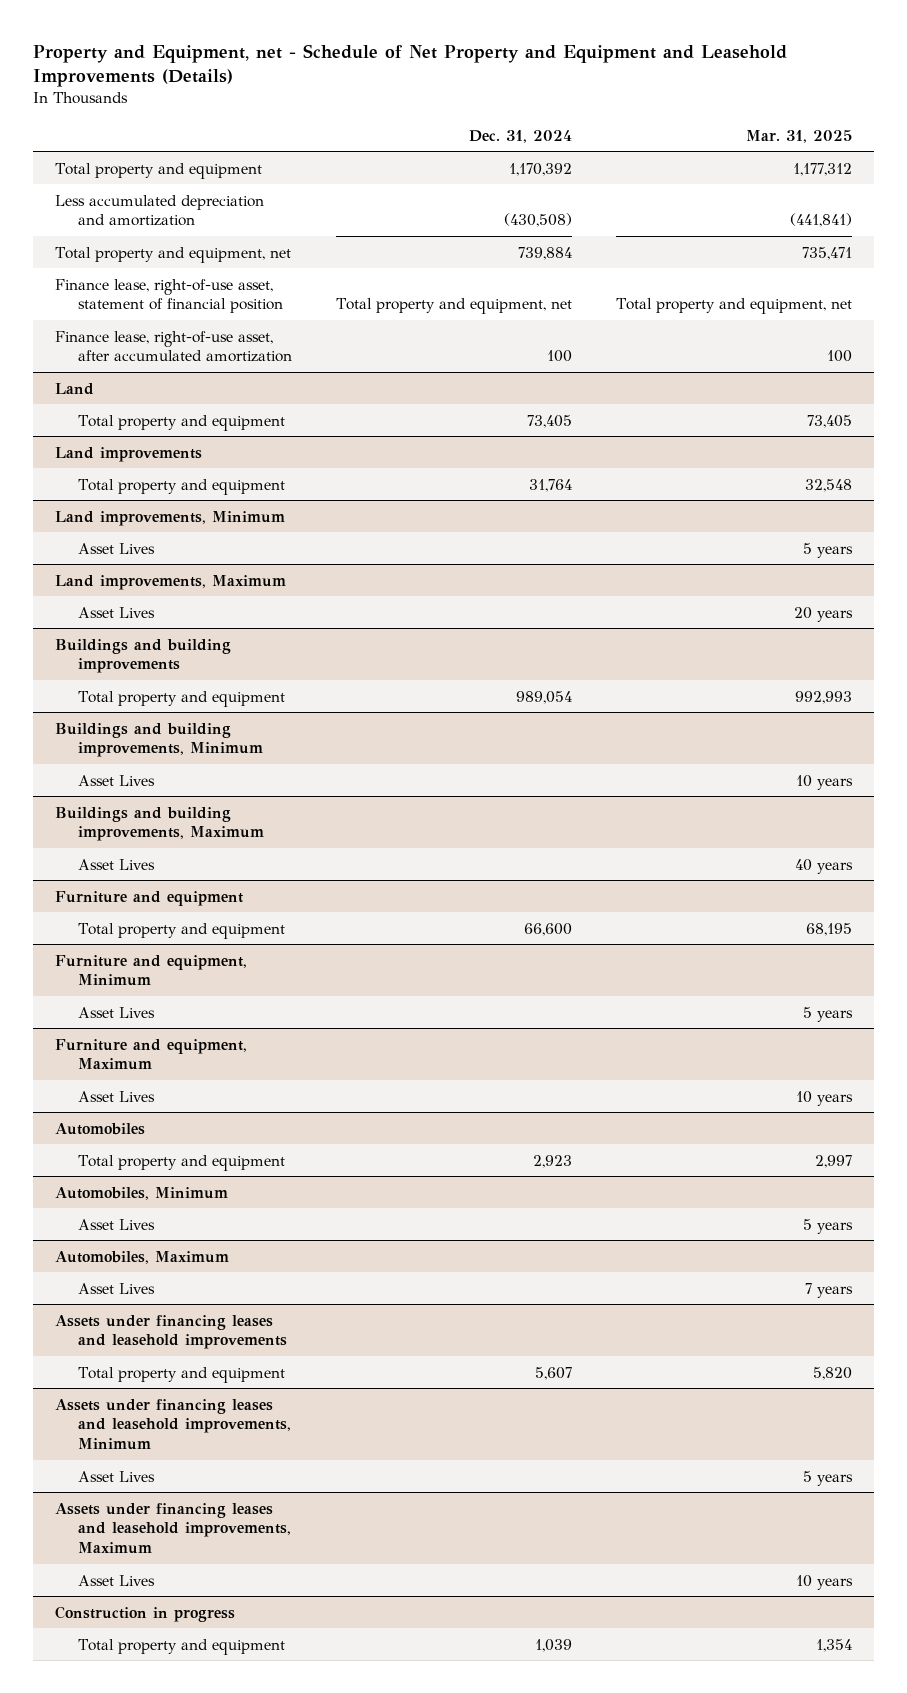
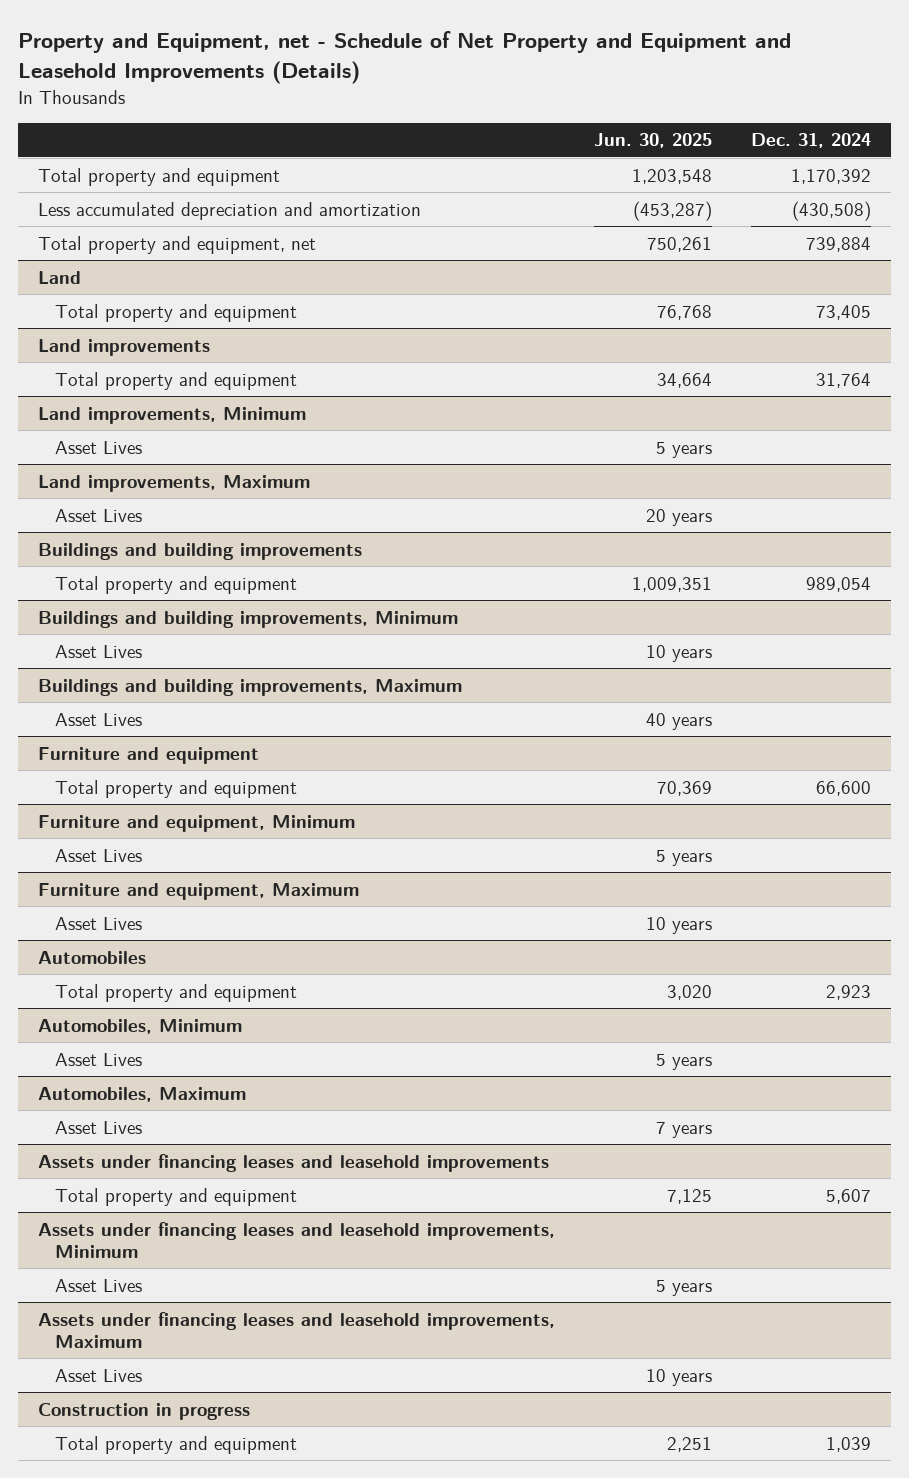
- | Dec. 31, 2024 | Mar. 31, 2025
+ | Jun. 30, 2025 | Dec. 31, 2024
- Finance lease, right-of-use asset, statement of financial position | Total property and equipment, net | Total property and equipment, net
- Finance lease, right-of-use asset, after accumulated amortization | 100 | 100

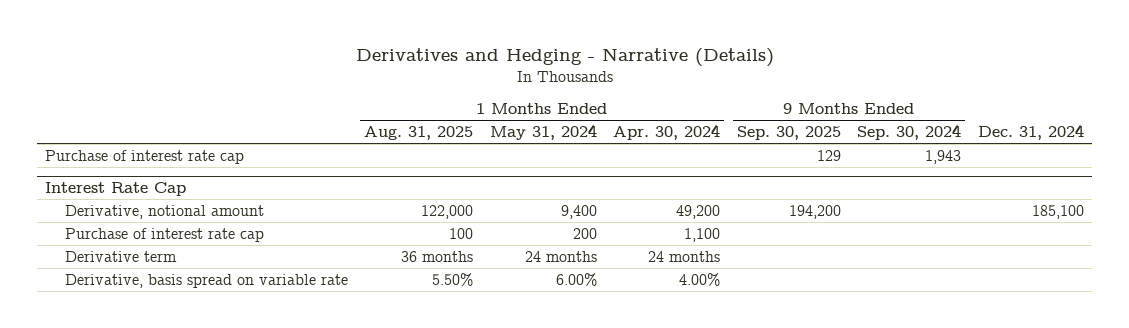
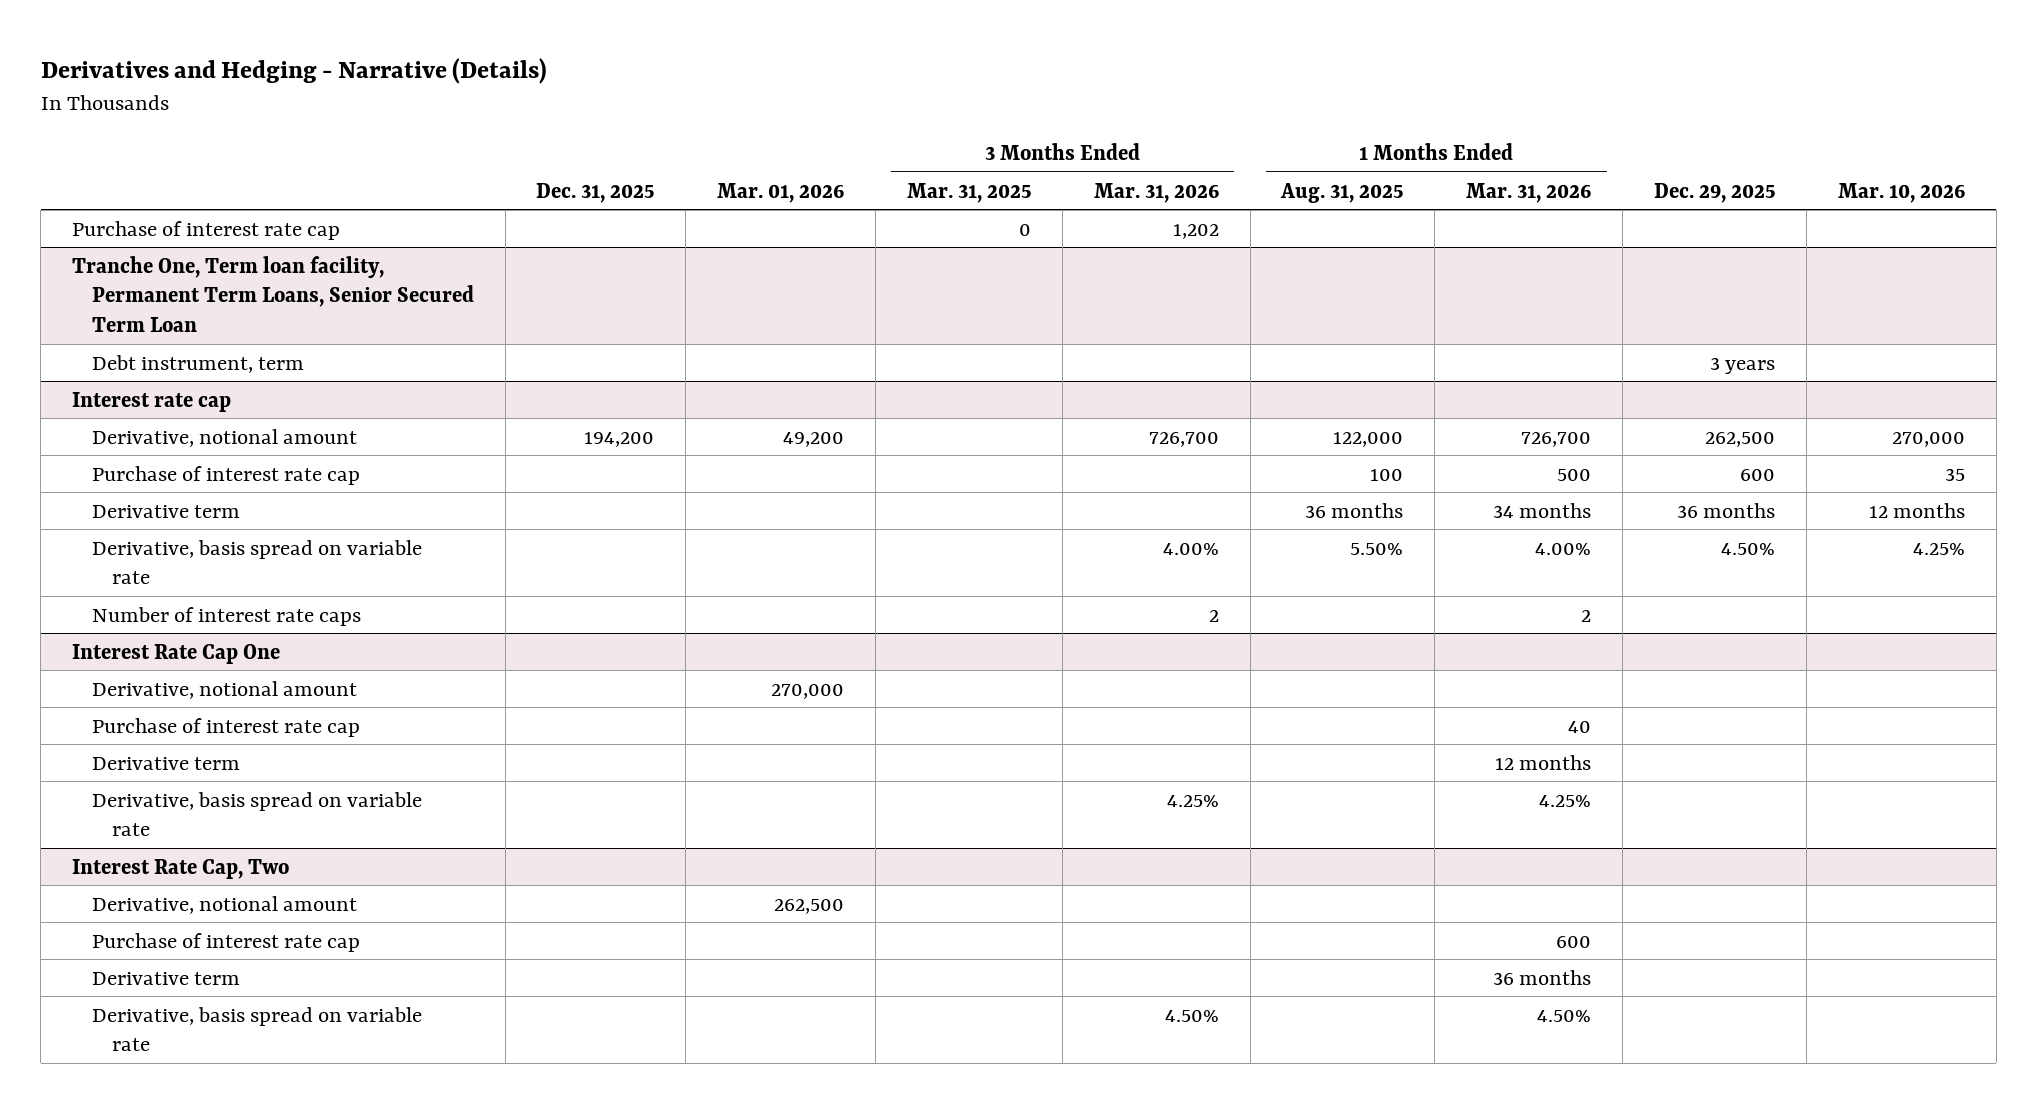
- | 1 Months Ended Aug. 31, 2025 | 1 Months Ended May 31, 2024 | 1 Months Ended Apr. 30, 2024 | 9 Months Ended Sep. 30, 2025 | 9 Months Ended Sep. 30, 2024 | Dec. 31, 2024
+ | Dec. 31, 2025 | Mar. 01, 2026 | 3 Months Ended Mar. 31, 2025 | 3 Months Ended Mar. 31, 2026 | 1 Months Ended Aug. 31, 2025 | 1 Months Ended Mar. 31, 2026 | Dec. 29, 2025 | Mar. 10, 2026
- Interest Rate Cap
+ Tranche One, Term loan facility, Permanent Term Loans, Senior Secured Term Loan
+ Debt instrument, term | | | | | | | 3 years |
+ Interest rate cap
+ Number of interest rate caps | | | | 2 | | 2 | |
+ Interest Rate Cap One
+ Derivative, notional amount | | 270,000 | | | | | |
+ Purchase of interest rate cap | | | | | | 40 | |
+ Derivative term | | | | | | 12 months | |
+ Derivative, basis spread on variable rate | | | | 4.25% | | 4.25% | |
+ Interest Rate Cap, Two
+ Derivative, notional amount | | 262,500 | | | | | |
+ Purchase of interest rate cap | | | | | | 600 | |
+ Derivative term | | | | | | 36 months | |
+ Derivative, basis spread on variable rate | | | | 4.50% | | 4.50% | |

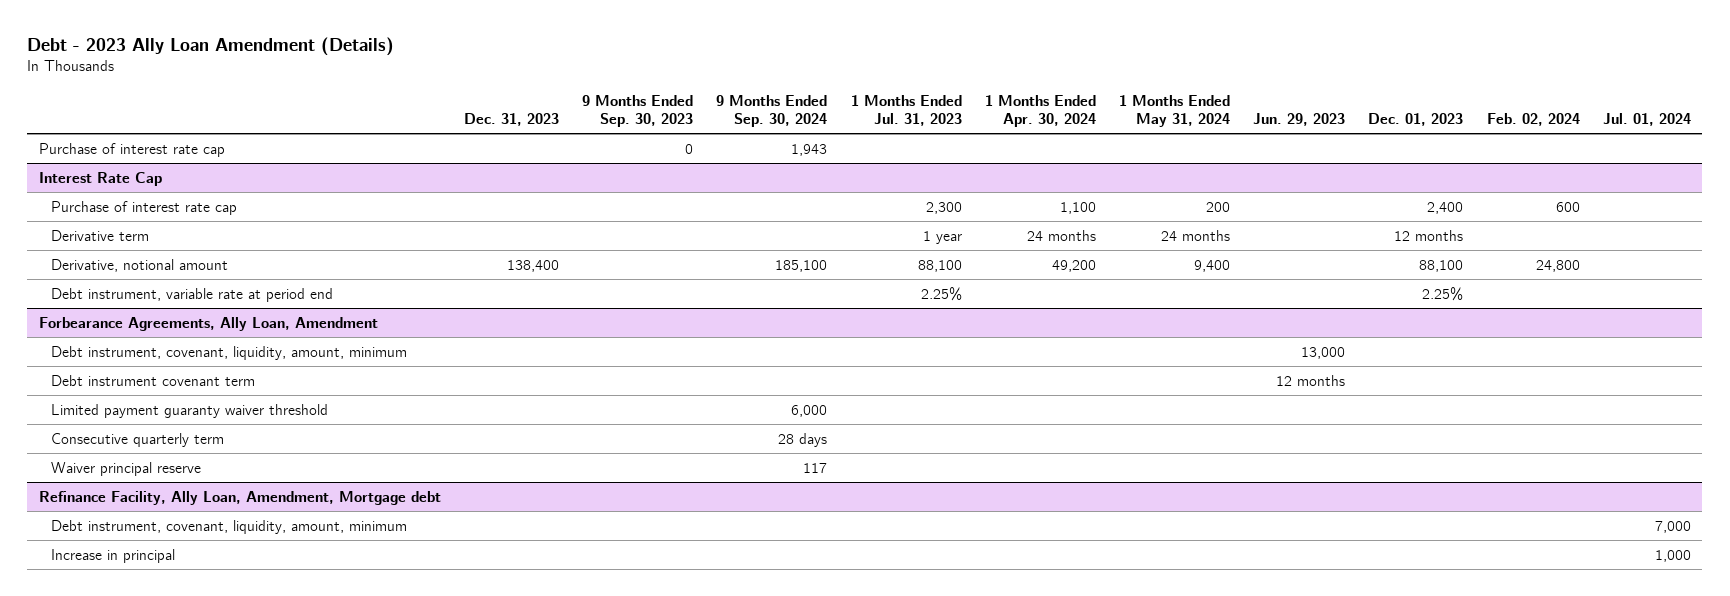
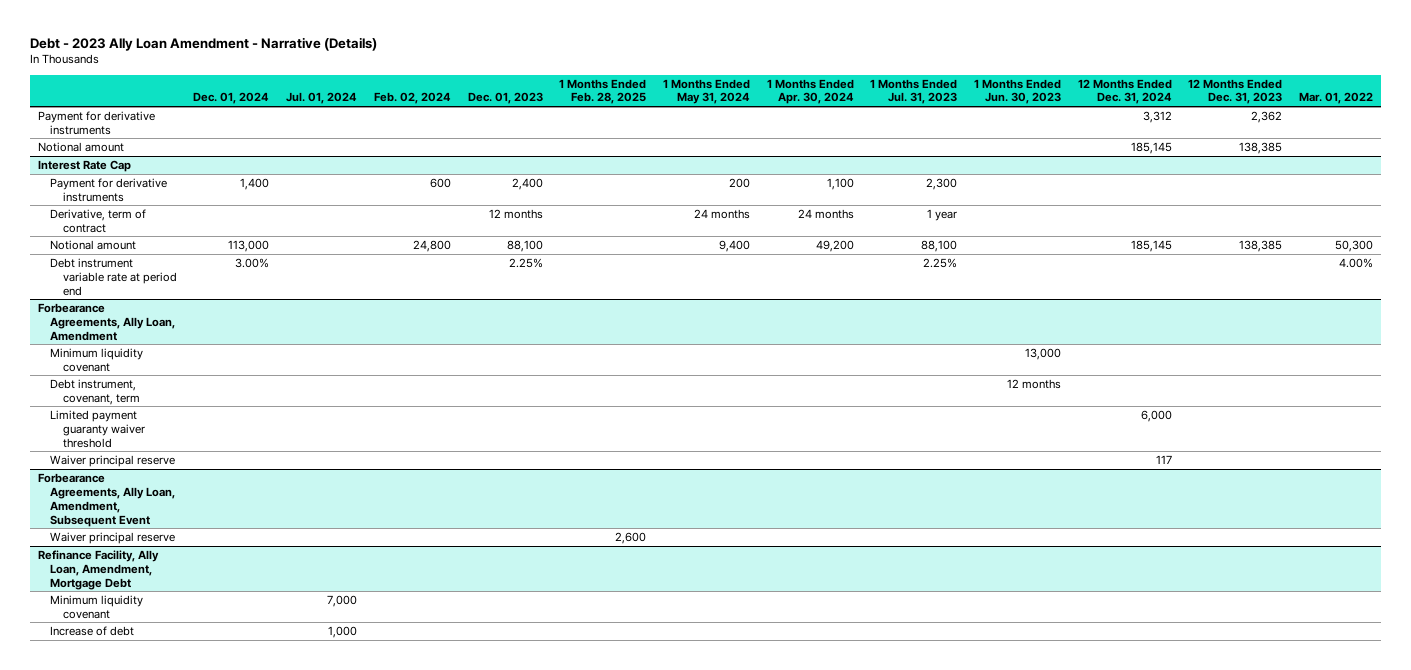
- Debt - 2023 Ally Loan Amendment (Details)
+ Debt - 2023 Ally Loan Amendment - Narrative (Details)
- | Dec. 31, 2023 | 9 Months Ended Sep. 30, 2023 | 9 Months Ended Sep. 30, 2024 | 1 Months Ended Jul. 31, 2023 | 1 Months Ended Apr. 30, 2024 | 1 Months Ended May 31, 2024 | Jun. 29, 2023 | Dec. 01, 2023 | Feb. 02, 2024 | Jul. 01, 2024
+ | Dec. 01, 2024 | Jul. 01, 2024 | Feb. 02, 2024 | Dec. 01, 2023 | 1 Months Ended Feb. 28, 2025 | 1 Months Ended May 31, 2024 | 1 Months Ended Apr. 30, 2024 | 1 Months Ended Jul. 31, 2023 | 1 Months Ended Jun. 30, 2023 | 12 Months Ended Dec. 31, 2024 | 12 Months Ended Dec. 31, 2023 | Mar. 01, 2022
- Purchase of interest rate cap | | 0 | 1,943 | | | | | | |
+ Payment for derivative instruments | | | | | | | | | | 3,312 | 2,362 |
+ Notional amount | | | | | | | | | | 185,145 | 138,385 |
@ Interest Rate Cap
- Purchase of interest rate cap | | | | 2,300 | 1,100 | 200 | | 2,400 | 600 |
- Derivative term | | | | 1 year | 24 months | 24 months | | 12 months | |
- Derivative, notional amount | 138,400 | | 185,100 | 88,100 | 49,200 | 9,400 | | 88,100 | 24,800 |
- Debt instrument, variable rate at period end | | | | 2.25% | | | | 2.25% | |
+ Payment for derivative instruments | 1,400 | | 600 | 2,400 | | 200 | 1,100 | 2,300 | | | |
+ Derivative, term of contract | | | | 12 months | | 24 months | 24 months | 1 year | | | |
+ Notional amount | 113,000 | | 24,800 | 88,100 | | 9,400 | 49,200 | 88,100 | | 185,145 | 138,385 | 50,300
+ Debt instrument variable rate at period end | 3.00% | | | 2.25% | | | | 2.25% | | | | 4.00%
@ Forbearance Agreements, Ally Loan, Amendment
- Debt instrument, covenant, liquidity, amount, minimum | | | | | | | 13,000 | | |
- Debt instrument covenant term | | | | | | | 12 months | | |
+ Minimum liquidity covenant | | | | | | | | | 13,000 | | |
+ Debt instrument, covenant, term | | | | | | | | | 12 months | | |
- Consecutive quarterly term | | | 28 days | | | | | | |
- Refinance Facility, Ally Loan, Amendment, Mortgage debt
- Debt instrument, covenant, liquidity, amount, minimum | | | | | | | | | | 7,000
- Increase in principal | | | | | | | | | | 1,000
+ Forbearance Agreements, Ally Loan, Amendment, Subsequent Event
+ Waiver principal reserve | | | | | 2,600 | | | | | | |
+ Refinance Facility, Ally Loan, Amendment, Mortgage Debt
+ Minimum liquidity covenant | | 7,000 | | | | | | | | | |
+ Increase of debt | | 1,000 | | | | | | | | | |

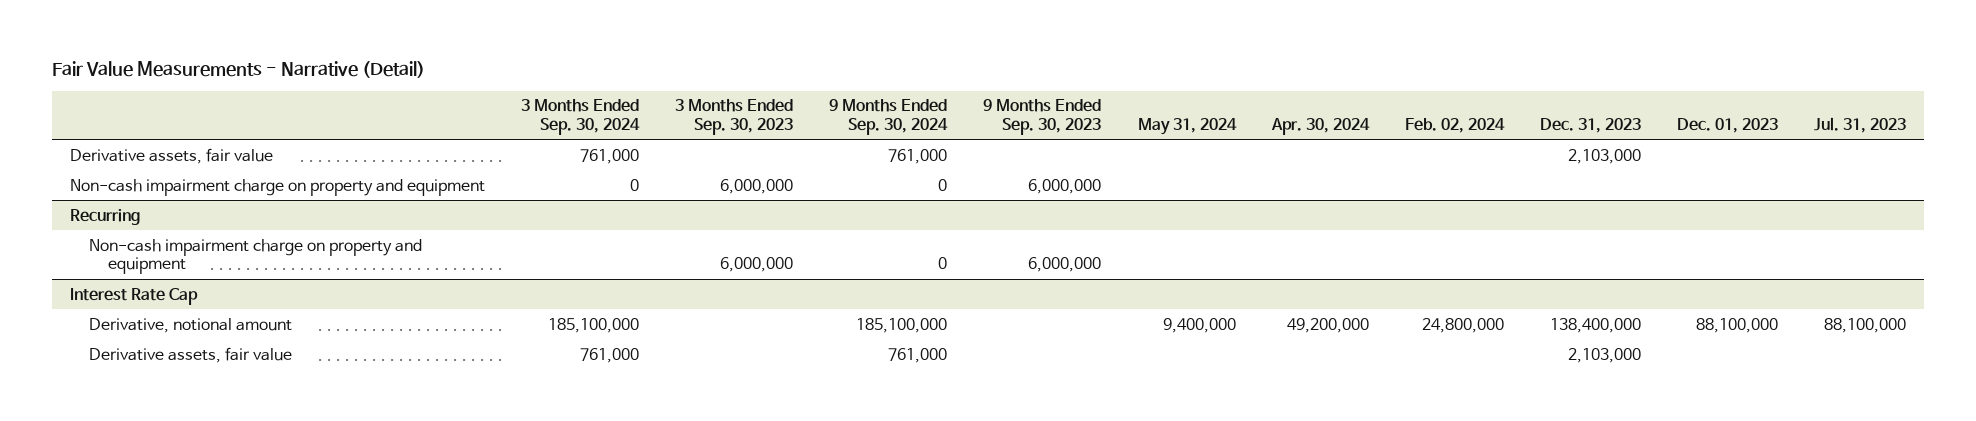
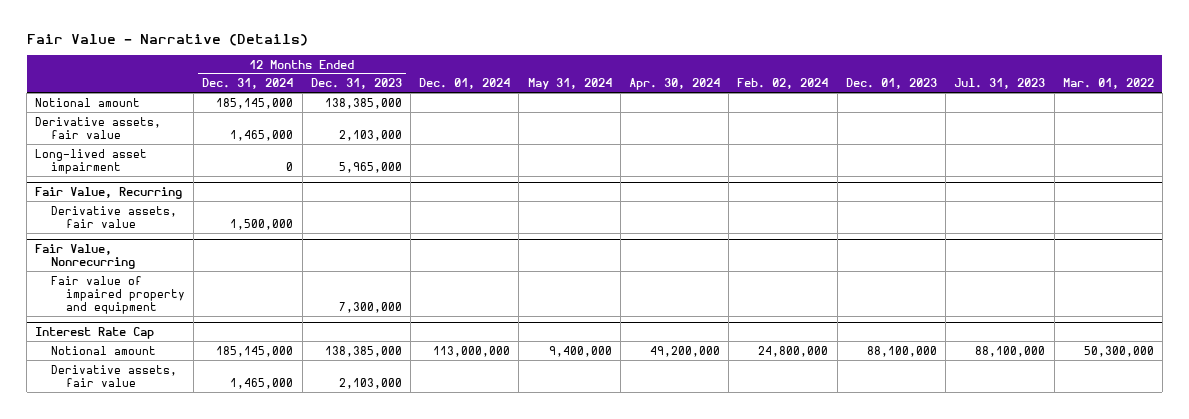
- Fair Value Measurements - Narrative (Detail)
+ Fair Value - Narrative (Details)
- | 3 Months Ended Sep. 30, 2024 | 3 Months Ended Sep. 30, 2023 | 9 Months Ended Sep. 30, 2024 | 9 Months Ended Sep. 30, 2023 | May 31, 2024 | Apr. 30, 2024 | Feb. 02, 2024 | Dec. 31, 2023 | Dec. 01, 2023 | Jul. 31, 2023
+ | 12 Months Ended Dec. 31, 2024 | 12 Months Ended Dec. 31, 2023 | Dec. 01, 2024 | May 31, 2024 | Apr. 30, 2024 | Feb. 02, 2024 | Dec. 01, 2023 | Jul. 31, 2023 | Mar. 01, 2022
+ Notional amount | 185,145,000 | 138,385,000 | | | | | | |
- Non-cash impairment charge on property and equipment | 0 | 6,000,000 | 0 | 6,000,000 | | | | | |
- Recurring
- Non-cash impairment charge on property and equipment | | 6,000,000 | 0 | 6,000,000 | | | | | |
+ Long-lived asset impairment | 0 | 5,965,000 | | | | | | |
+ Fair Value, Recurring
+ Derivative assets, fair value | 1,500,000 | | | | | | | |
+ Fair Value, Nonrecurring
+ Fair value of impaired property and equipment | | 7,300,000 | | | | | | |
@ Interest Rate Cap
- Derivative, notional amount | 185,100,000 | | 185,100,000 | | 9,400,000 | 49,200,000 | 24,800,000 | 138,400,000 | 88,100,000 | 88,100,000
+ Notional amount | 185,145,000 | 138,385,000 | 113,000,000 | 9,400,000 | 49,200,000 | 24,800,000 | 88,100,000 | 88,100,000 | 50,300,000

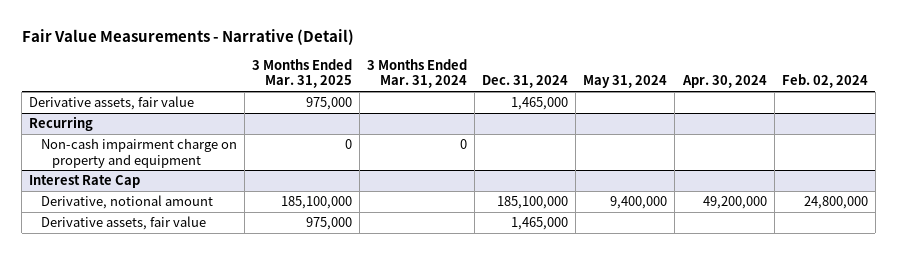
- Fair Value - Narrative (Details)
+ Fair Value Measurements - Narrative (Detail)
- | 12 Months Ended Dec. 31, 2024 | 12 Months Ended Dec. 31, 2023 | Dec. 01, 2024 | May 31, 2024 | Apr. 30, 2024 | Feb. 02, 2024 | Dec. 01, 2023 | Jul. 31, 2023 | Mar. 01, 2022
+ | 3 Months Ended Mar. 31, 2025 | 3 Months Ended Mar. 31, 2024 | Dec. 31, 2024 | May 31, 2024 | Apr. 30, 2024 | Feb. 02, 2024
- Notional amount | 185,145,000 | 138,385,000 | | | | | | |
- Long-lived asset impairment | 0 | 5,965,000 | | | | | | |
- Fair Value, Recurring
- Derivative assets, fair value | 1,500,000 | | | | | | | |
- Fair Value, Nonrecurring
- Fair value of impaired property and equipment | | 7,300,000 | | | | | | |
+ Recurring
+ Non-cash impairment charge on property and equipment | 0 | 0 | | | |
@ Interest Rate Cap
- Notional amount | 185,145,000 | 138,385,000 | 113,000,000 | 9,400,000 | 49,200,000 | 24,800,000 | 88,100,000 | 88,100,000 | 50,300,000
+ Derivative, notional amount | 185,100,000 | | 185,100,000 | 9,400,000 | 49,200,000 | 24,800,000

